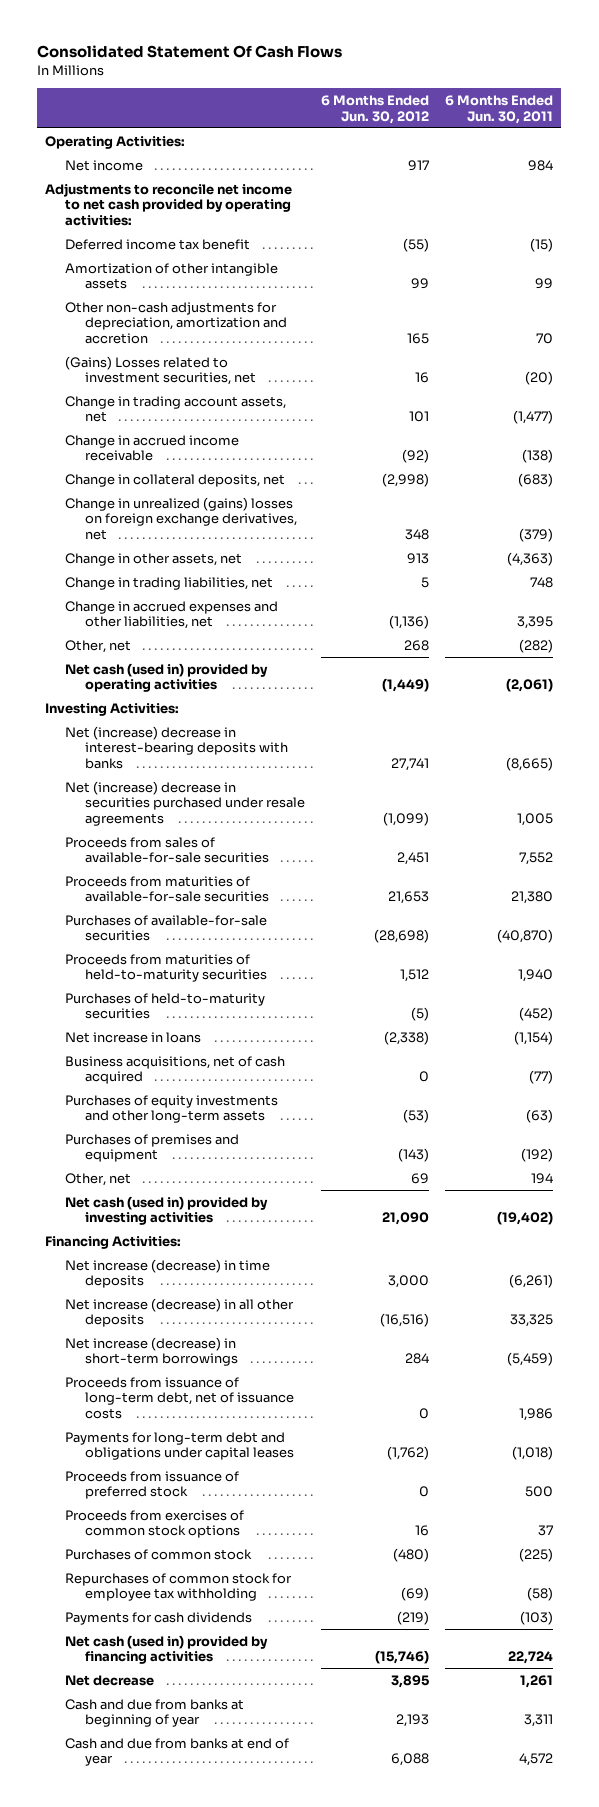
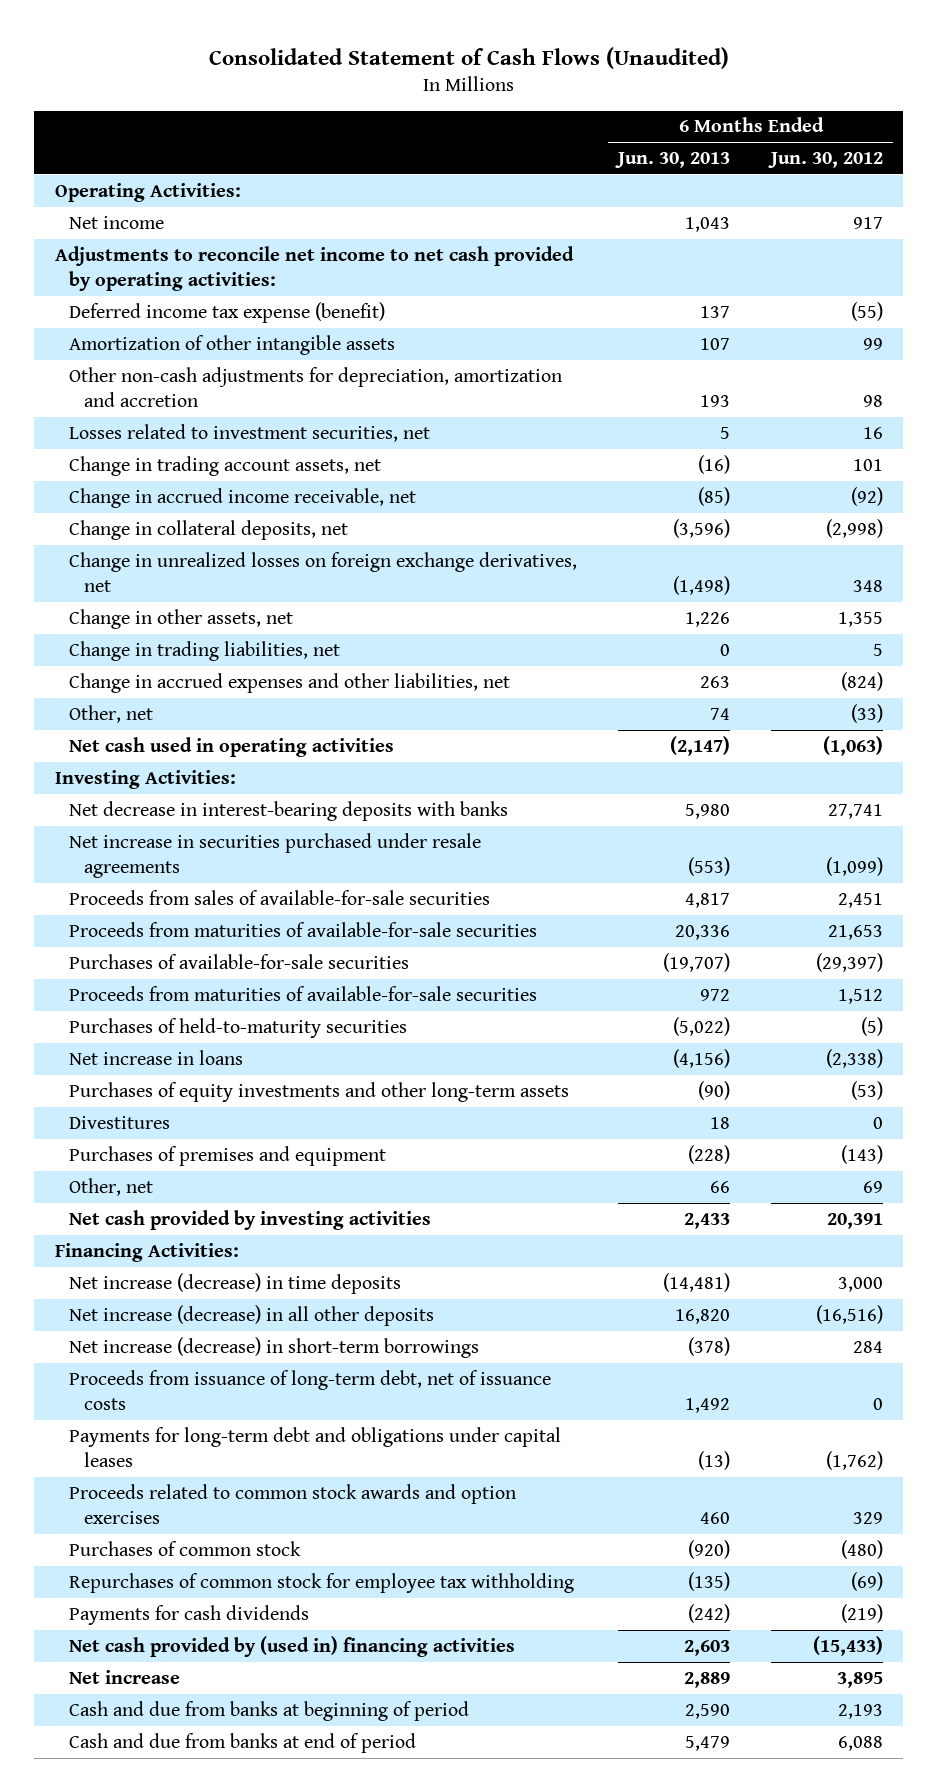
- Consolidated Statement Of Cash Flows
+ Consolidated Statement of Cash Flows (Unaudited)
- | 6 Months Ended Jun. 30, 2012 | 6 Months Ended Jun. 30, 2011
+ | 6 Months Ended Jun. 30, 2013 | 6 Months Ended Jun. 30, 2012
- Deferred income tax benefit | (55) | (15)
+ Deferred income tax expense (benefit) | 137 | (55)
- Other non-cash adjustments for depreciation, amortization and accretion | 165 | 70
- (Gains) Losses related to investment securities, net | 16 | (20)
+ Other non-cash adjustments for depreciation, amortization and accretion | 193 | 98
+ Losses related to investment securities, net | 5 | 16
- Change in accrued income receivable | (92) | (138)
+ Change in accrued income receivable, net | (85) | (92)
- Change in unrealized (gains) losses on foreign exchange derivatives, net | 348 | (379)
- Change in other assets, net | 913 | (4,363)
+ Change in unrealized losses on foreign exchange derivatives, net | (1,498) | 348
+ Change in other assets, net | 1,226 | 1,355
- Change in accrued expenses and other liabilities, net | (1,136) | 3,395
- Other, net | 268 | (282)
- Net cash (used in) provided by operating activities | (1,449) | (2,061)
+ Change in accrued expenses and other liabilities, net | 263 | (824)
+ Other, net | 74 | (33)
+ Net cash used in operating activities | (2,147) | (1,063)
- Net (increase) decrease in interest-bearing deposits with banks | 27,741 | (8,665)
- Net (increase) decrease in securities purchased under resale agreements | (1,099) | 1,005
+ Net decrease in interest-bearing deposits with banks | 5,980 | 27,741
+ Net increase in securities purchased under resale agreements | (553) | (1,099)
- Purchases of available-for-sale securities | (28,698) | (40,870)
- Proceeds from maturities of held-to-maturity securities | 1,512 | 1,940
+ Purchases of available-for-sale securities | (19,707) | (29,397)
+ Proceeds from maturities of available-for-sale securities | 972 | 1,512
- Business acquisitions, net of cash acquired | 0 | (77)
+ Divestitures | 18 | 0
- Net cash (used in) provided by investing activities | 21,090 | (19,402)
+ Net cash provided by investing activities | 2,433 | 20,391
- Proceeds from issuance of preferred stock | 0 | 500
- Proceeds from exercises of common stock options | 16 | 37
+ Proceeds related to common stock awards and option exercises | 460 | 329
- Net cash (used in) provided by financing activities | (15,746) | 22,724
- Net decrease | 3,895 | 1,261
- Cash and due from banks at beginning of year | 2,193 | 3,311
- Cash and due from banks at end of year | 6,088 | 4,572
+ Net cash provided by (used in) financing activities | 2,603 | (15,433)
+ Net increase | 2,889 | 3,895
+ Cash and due from banks at beginning of period | 2,590 | 2,193
+ Cash and due from banks at end of period | 5,479 | 6,088

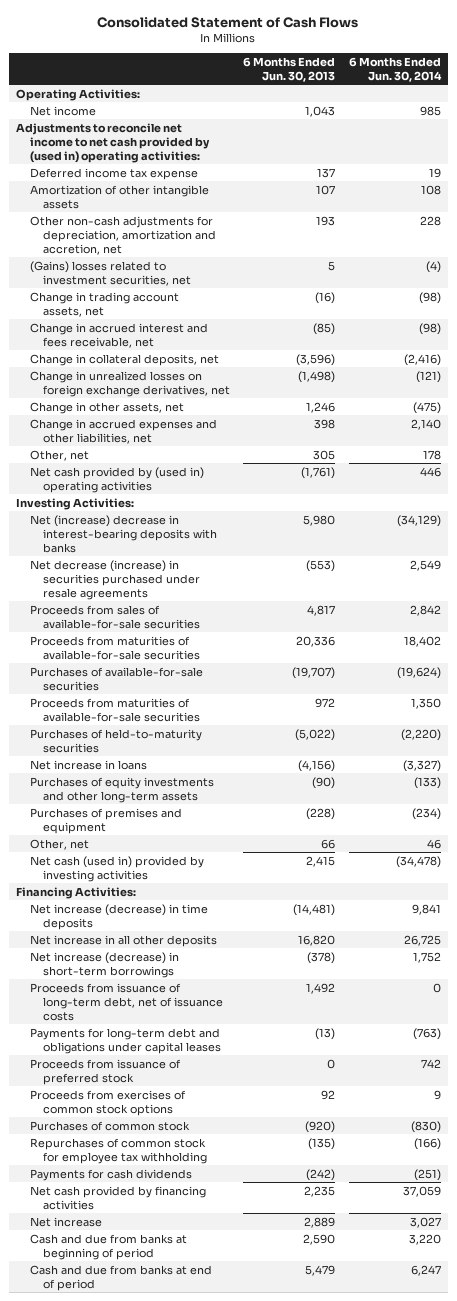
- Consolidated Statement of Cash Flows (Unaudited)
+ Consolidated Statement of Cash Flows
- | 6 Months Ended Jun. 30, 2013 | 6 Months Ended Jun. 30, 2012
+ | 6 Months Ended Jun. 30, 2013 | 6 Months Ended Jun. 30, 2014
- Adjustments to reconcile net income to net cash provided by operating activities:
- Deferred income tax expense (benefit) | 137 | (55)
+ Adjustments to reconcile net income to net cash provided by (used in) operating activities:
+ Deferred income tax expense | 137 | 19
- Other non-cash adjustments for depreciation, amortization and accretion | 193 | 98
- Losses related to investment securities, net | 5 | 16
+ Other non-cash adjustments for depreciation, amortization and accretion, net | 193 | 228
+ (Gains) losses related to investment securities, net | 5 | (4)
- Change in accrued income receivable, net | (85) | (92)
+ Change in accrued interest and fees receivable, net | (85) | (98)
- Change in other assets, net | 1,226 | 1,355
- Change in trading liabilities, net | 0 | 5
- Change in accrued expenses and other liabilities, net | 263 | (824)
- Other, net | 74 | (33)
- Net cash used in operating activities | (2,147) | (1,063)
+ Change in other assets, net | 1,246 | (475)
+ Change in accrued expenses and other liabilities, net | 398 | 2,140
+ Other, net | 305 | 178
+ Net cash provided by (used in) operating activities | (1,761) | 446
- Net decrease in interest-bearing deposits with banks | 5,980 | 27,741
- Net increase in securities purchased under resale agreements | (553) | (1,099)
+ Net (increase) decrease in interest-bearing deposits with banks | 5,980 | (34,129)
+ Net decrease (increase) in securities purchased under resale agreements | (553) | 2,549
- Divestitures | 18 | 0
- Net cash provided by investing activities | 2,433 | 20,391
+ Net cash (used in) provided by investing activities | 2,415 | (34,478)
- Net increase (decrease) in all other deposits | 16,820 | (16,516)
+ Net increase in all other deposits | 16,820 | 26,725
- Proceeds related to common stock awards and option exercises | 460 | 329
+ Proceeds from issuance of preferred stock | 0 | 742
+ Proceeds from exercises of common stock options | 92 | 9
- Net cash provided by (used in) financing activities | 2,603 | (15,433)
+ Net cash provided by financing activities | 2,235 | 37,059

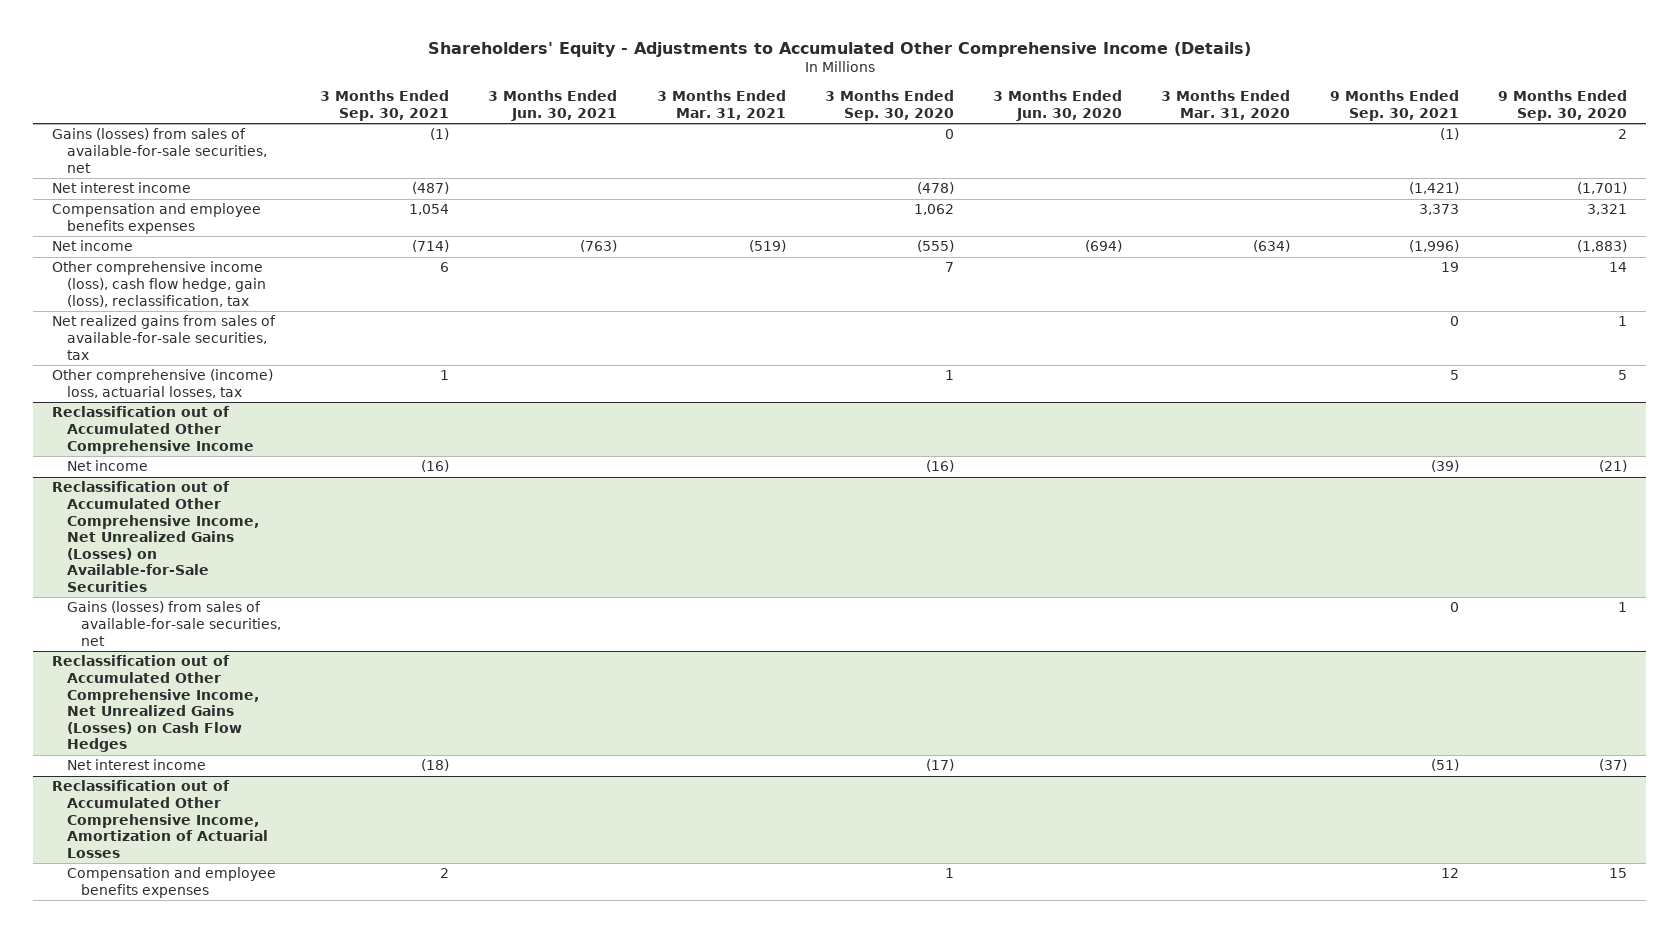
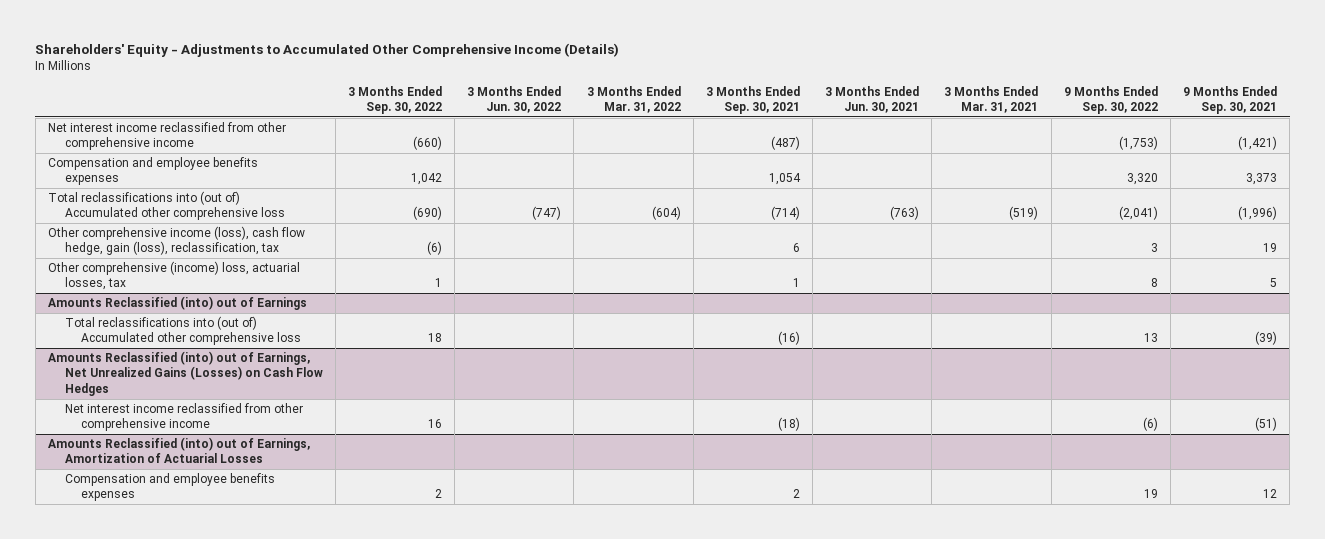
- | 3 Months Ended Sep. 30, 2021 | 3 Months Ended Jun. 30, 2021 | 3 Months Ended Mar. 31, 2021 | 3 Months Ended Sep. 30, 2020 | 3 Months Ended Jun. 30, 2020 | 3 Months Ended Mar. 31, 2020 | 9 Months Ended Sep. 30, 2021 | 9 Months Ended Sep. 30, 2020
+ | 3 Months Ended Sep. 30, 2022 | 3 Months Ended Jun. 30, 2022 | 3 Months Ended Mar. 31, 2022 | 3 Months Ended Sep. 30, 2021 | 3 Months Ended Jun. 30, 2021 | 3 Months Ended Mar. 31, 2021 | 9 Months Ended Sep. 30, 2022 | 9 Months Ended Sep. 30, 2021
- Gains (losses) from sales of available-for-sale securities, net | (1) | | | 0 | | | (1) | 2
- Net interest income | (487) | | | (478) | | | (1,421) | (1,701)
+ Net interest income reclassified from other comprehensive income | (660) | | | (487) | | | (1,753) | (1,421)
- Net income | (714) | (763) | (519) | (555) | (694) | (634) | (1,996) | (1,883)
+ Total reclassifications into (out of) Accumulated other comprehensive loss | (690) | (747) | (604) | (714) | (763) | (519) | (2,041) | (1,996)
- Net realized gains from sales of available-for-sale securities, tax | | | | | | | 0 | 1
- Reclassification out of Accumulated Other Comprehensive Income
- Net income | (16) | | | (16) | | | (39) | (21)
- Reclassification out of Accumulated Other Comprehensive Income, Net Unrealized Gains (Losses) on Available-for-Sale Securities
- Gains (losses) from sales of available-for-sale securities, net | | | | | | | 0 | 1
- Reclassification out of Accumulated Other Comprehensive Income, Net Unrealized Gains (Losses) on Cash Flow Hedges
- Net interest income | (18) | | | (17) | | | (51) | (37)
- Reclassification out of Accumulated Other Comprehensive Income, Amortization of Actuarial Losses
+ Amounts Reclassified (into) out of Earnings
+ Total reclassifications into (out of) Accumulated other comprehensive loss | 18 | | | (16) | | | 13 | (39)
+ Amounts Reclassified (into) out of Earnings, Net Unrealized Gains (Losses) on Cash Flow Hedges
+ Net interest income reclassified from other comprehensive income | 16 | | | (18) | | | (6) | (51)
+ Amounts Reclassified (into) out of Earnings, Amortization of Actuarial Losses

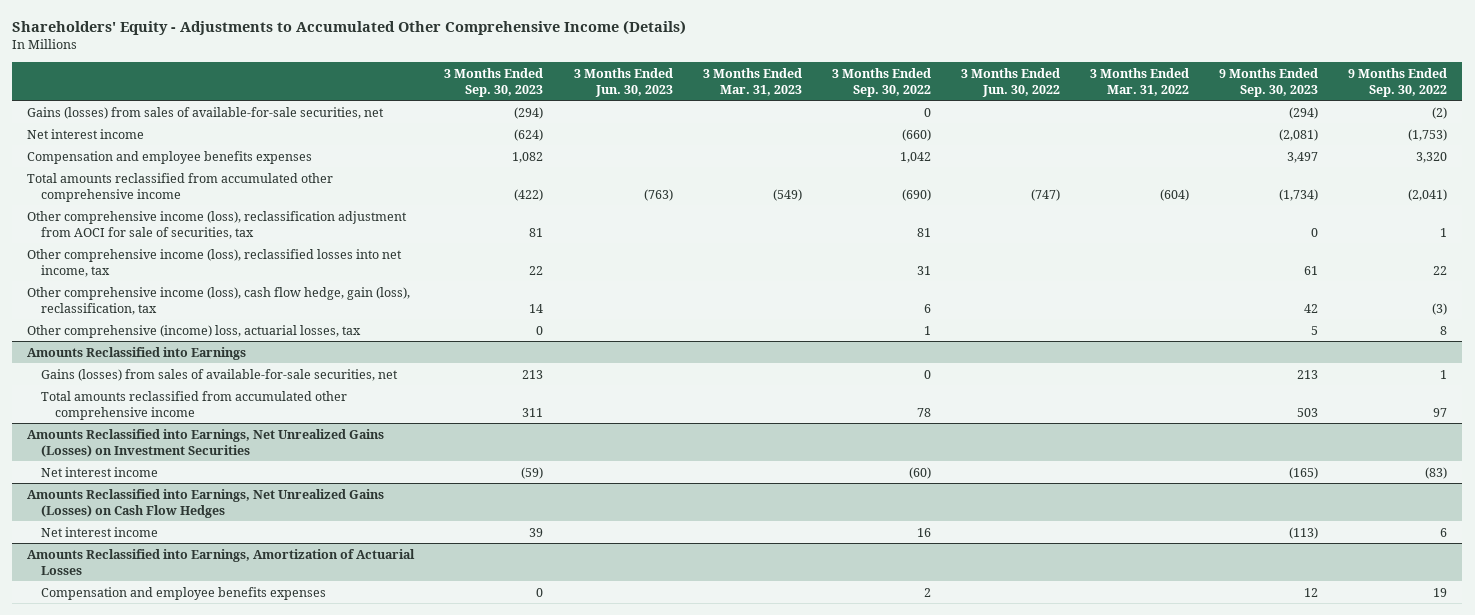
- | 3 Months Ended Sep. 30, 2022 | 3 Months Ended Jun. 30, 2022 | 3 Months Ended Mar. 31, 2022 | 3 Months Ended Sep. 30, 2021 | 3 Months Ended Jun. 30, 2021 | 3 Months Ended Mar. 31, 2021 | 9 Months Ended Sep. 30, 2022 | 9 Months Ended Sep. 30, 2021
+ | 3 Months Ended Sep. 30, 2023 | 3 Months Ended Jun. 30, 2023 | 3 Months Ended Mar. 31, 2023 | 3 Months Ended Sep. 30, 2022 | 3 Months Ended Jun. 30, 2022 | 3 Months Ended Mar. 31, 2022 | 9 Months Ended Sep. 30, 2023 | 9 Months Ended Sep. 30, 2022
- Net interest income reclassified from other comprehensive income | (660) | | | (487) | | | (1,753) | (1,421)
+ Gains (losses) from sales of available-for-sale securities, net | (294) | | | 0 | | | (294) | (2)
+ Net interest income | (624) | | | (660) | | | (2,081) | (1,753)
- Total reclassifications into (out of) Accumulated other comprehensive loss | (690) | (747) | (604) | (714) | (763) | (519) | (2,041) | (1,996)
- Other comprehensive income (loss), cash flow hedge, gain (loss), reclassification, tax | (6) | | | 6 | | | 3 | 19
+ Total amounts reclassified from accumulated other comprehensive income | (422) | (763) | (549) | (690) | (747) | (604) | (1,734) | (2,041)
+ Other comprehensive income (loss), reclassification adjustment from AOCI for sale of securities, tax | 81 | | | 81 | | | 0 | 1
+ Other comprehensive income (loss), reclassified losses into net income, tax | 22 | | | 31 | | | 61 | 22
+ Other comprehensive income (loss), cash flow hedge, gain (loss), reclassification, tax | 14 | | | 6 | | | 42 | (3)
- Amounts Reclassified (into) out of Earnings
- Total reclassifications into (out of) Accumulated other comprehensive loss | 18 | | | (16) | | | 13 | (39)
- Amounts Reclassified (into) out of Earnings, Net Unrealized Gains (Losses) on Cash Flow Hedges
- Net interest income reclassified from other comprehensive income | 16 | | | (18) | | | (6) | (51)
- Amounts Reclassified (into) out of Earnings, Amortization of Actuarial Losses
+ Amounts Reclassified into Earnings
+ Gains (losses) from sales of available-for-sale securities, net | 213 | | | 0 | | | 213 | 1
+ Total amounts reclassified from accumulated other comprehensive income | 311 | | | 78 | | | 503 | 97
+ Amounts Reclassified into Earnings, Net Unrealized Gains (Losses) on Investment Securities
+ Net interest income | (59) | | | (60) | | | (165) | (83)
+ Amounts Reclassified into Earnings, Net Unrealized Gains (Losses) on Cash Flow Hedges
+ Net interest income | 39 | | | 16 | | | (113) | 6
+ Amounts Reclassified into Earnings, Amortization of Actuarial Losses

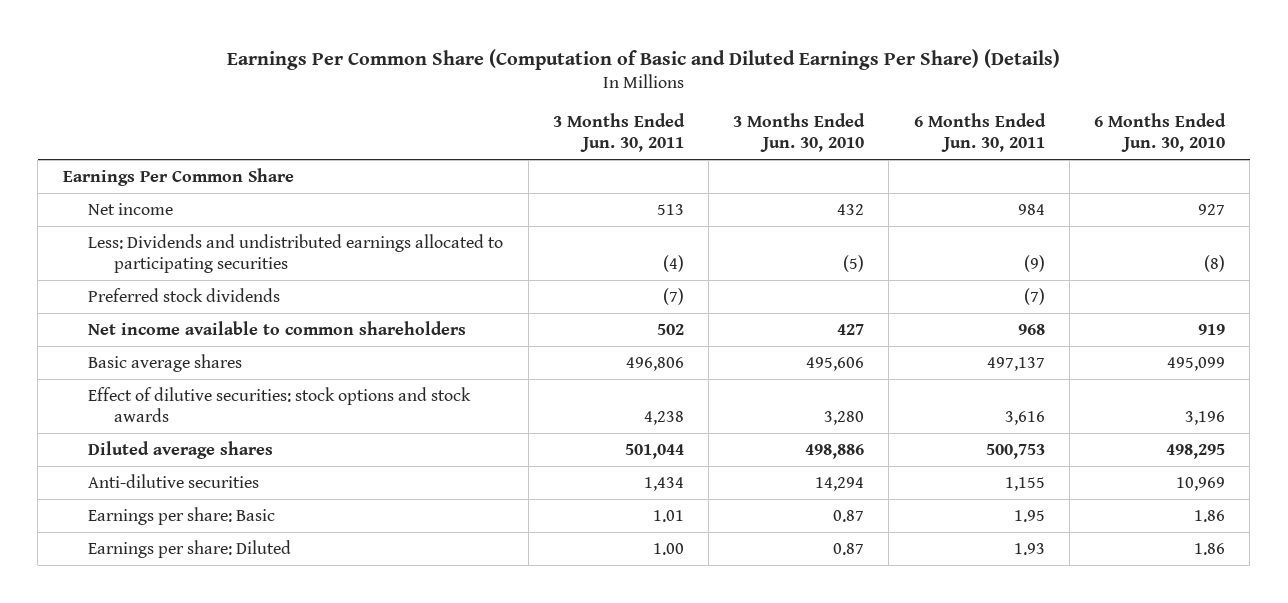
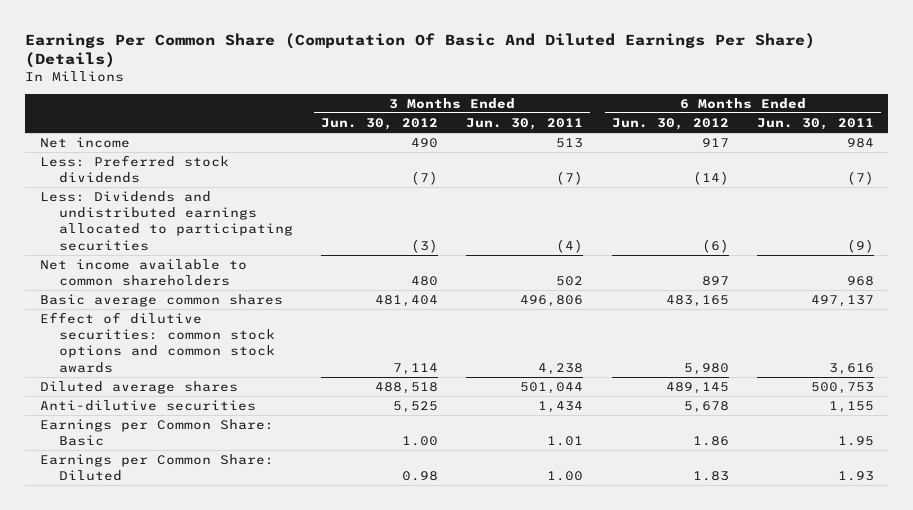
- Earnings Per Common Share (Computation of Basic and Diluted Earnings Per Share) (Details)
+ Earnings Per Common Share (Computation Of Basic And Diluted Earnings Per Share) (Details)
- | 3 Months Ended Jun. 30, 2011 | 3 Months Ended Jun. 30, 2010 | 6 Months Ended Jun. 30, 2011 | 6 Months Ended Jun. 30, 2010
+ | 3 Months Ended Jun. 30, 2012 | 3 Months Ended Jun. 30, 2011 | 6 Months Ended Jun. 30, 2012 | 6 Months Ended Jun. 30, 2011
- Earnings Per Common Share
+ Less: Preferred stock dividends | (7) | (7) | (14) | (7)
- Preferred stock dividends | (7) | | (7) |
- Basic average shares | 496,806 | 495,606 | 497,137 | 495,099
- Effect of dilutive securities: stock options and stock awards | 4,238 | 3,280 | 3,616 | 3,196
+ Basic average common shares | 481,404 | 496,806 | 483,165 | 497,137
+ Effect of dilutive securities: common stock options and common stock awards | 7,114 | 4,238 | 5,980 | 3,616
- Earnings per share: Basic | 1.01 | 0.87 | 1.95 | 1.86
- Earnings per share: Diluted | 1.00 | 0.87 | 1.93 | 1.86
+ Earnings per Common Share: Basic | 1.00 | 1.01 | 1.86 | 1.95
+ Earnings per Common Share: Diluted | 0.98 | 1.00 | 1.83 | 1.93

